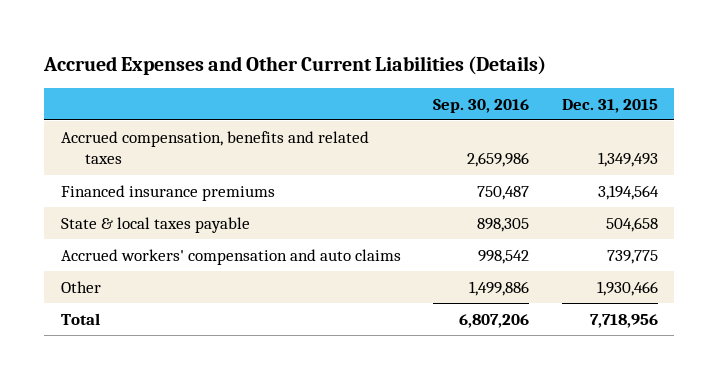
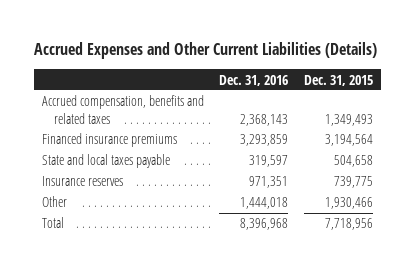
- | Sep. 30, 2016 | Dec. 31, 2015
+ | Dec. 31, 2016 | Dec. 31, 2015
- State & local taxes payable | 898,305 | 504,658
- Accrued workers' compensation and auto claims | 998,542 | 739,775
+ State and local taxes payable | 319,597 | 504,658
+ Insurance reserves | 971,351 | 739,775

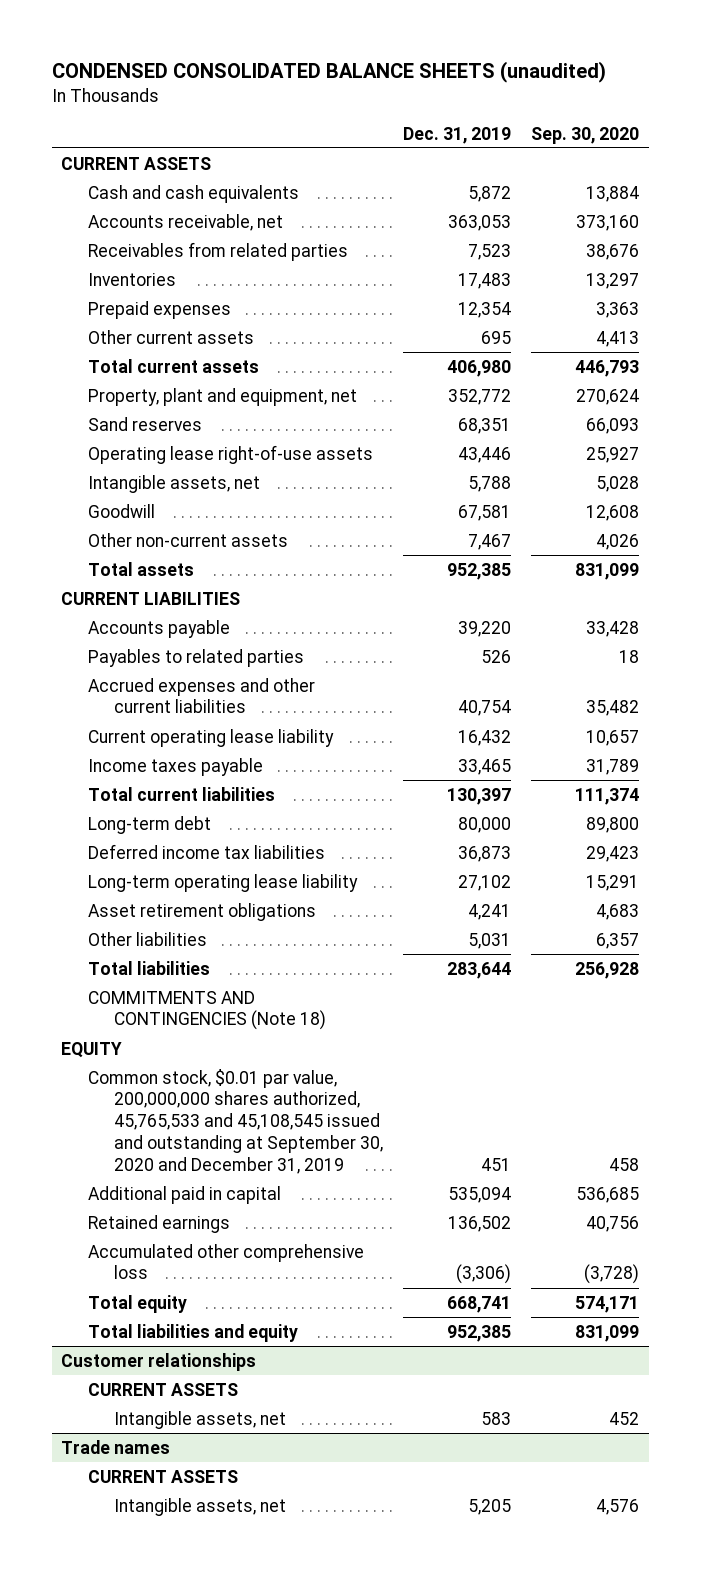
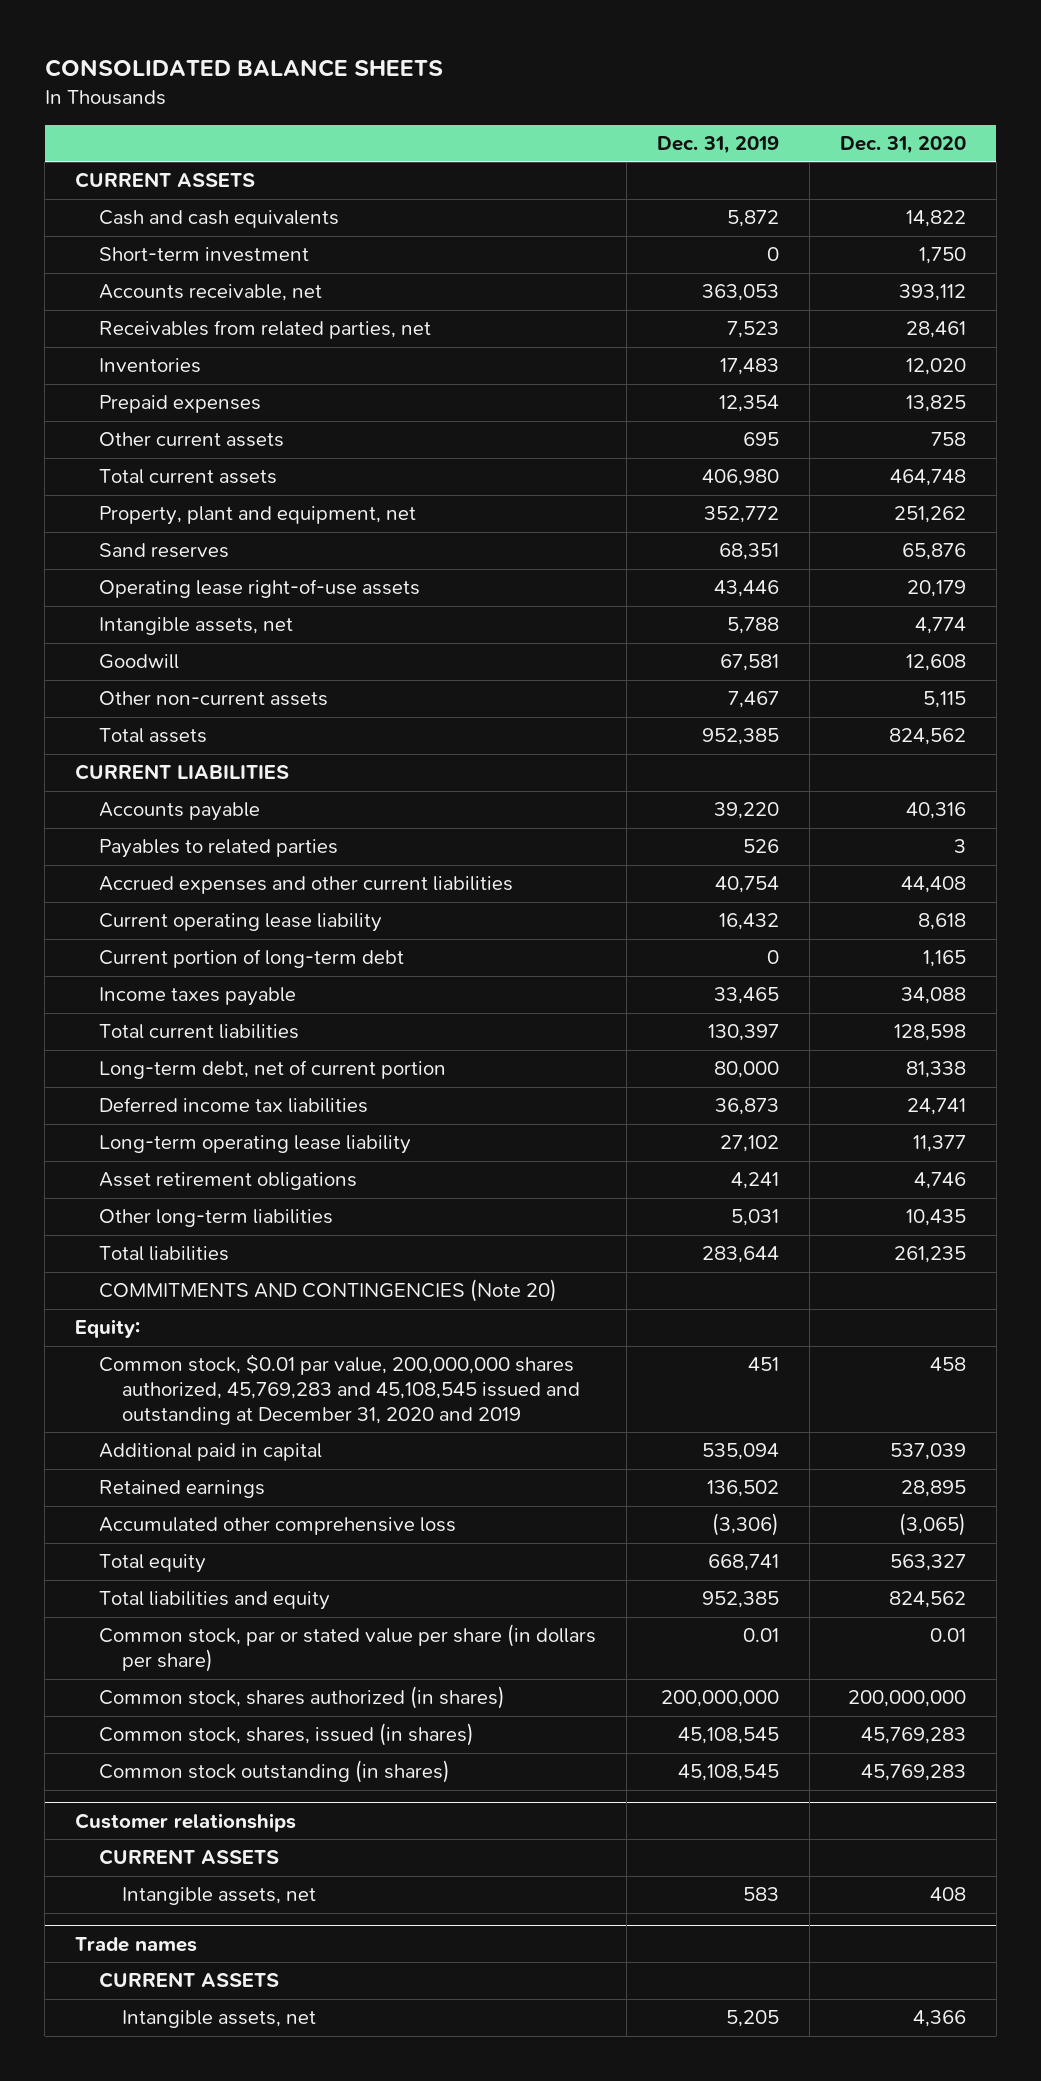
- CONDENSED CONSOLIDATED BALANCE SHEETS (unaudited)
+ CONSOLIDATED BALANCE SHEETS
- | Dec. 31, 2019 | Sep. 30, 2020
+ | Dec. 31, 2019 | Dec. 31, 2020
+ Short-term investment | 0 | 1,750
- Receivables from related parties | 7,523 | 38,676
+ Receivables from related parties, net | 7,523 | 28,461
+ Current portion of long-term debt | 0 | 1,165
- Long-term debt | 80,000 | 89,800
+ Long-term debt, net of current portion | 80,000 | 81,338
- Other liabilities | 5,031 | 6,357
+ Other long-term liabilities | 5,031 | 10,435
- COMMITMENTS AND CONTINGENCIES (Note 18)
- EQUITY
- Common stock, $0.01 par value, 200,000,000 shares authorized, 45,765,533 and 45,108,545 issued and outstanding at September 30, 2020 and December 31, 2019 | 451 | 458
+ COMMITMENTS AND CONTINGENCIES (Note 20)
+ Equity:
+ Common stock, $0.01 par value, 200,000,000 shares authorized, 45,769,283 and 45,108,545 issued and outstanding at December 31, 2020 and 2019 | 451 | 458
+ Common stock, par or stated value per share (in dollars per share) | 0.01 | 0.01
+ Common stock, shares authorized (in shares) | 200,000,000 | 200,000,000
+ Common stock, shares, issued (in shares) | 45,108,545 | 45,769,283
+ Common stock outstanding (in shares) | 45,108,545 | 45,769,283

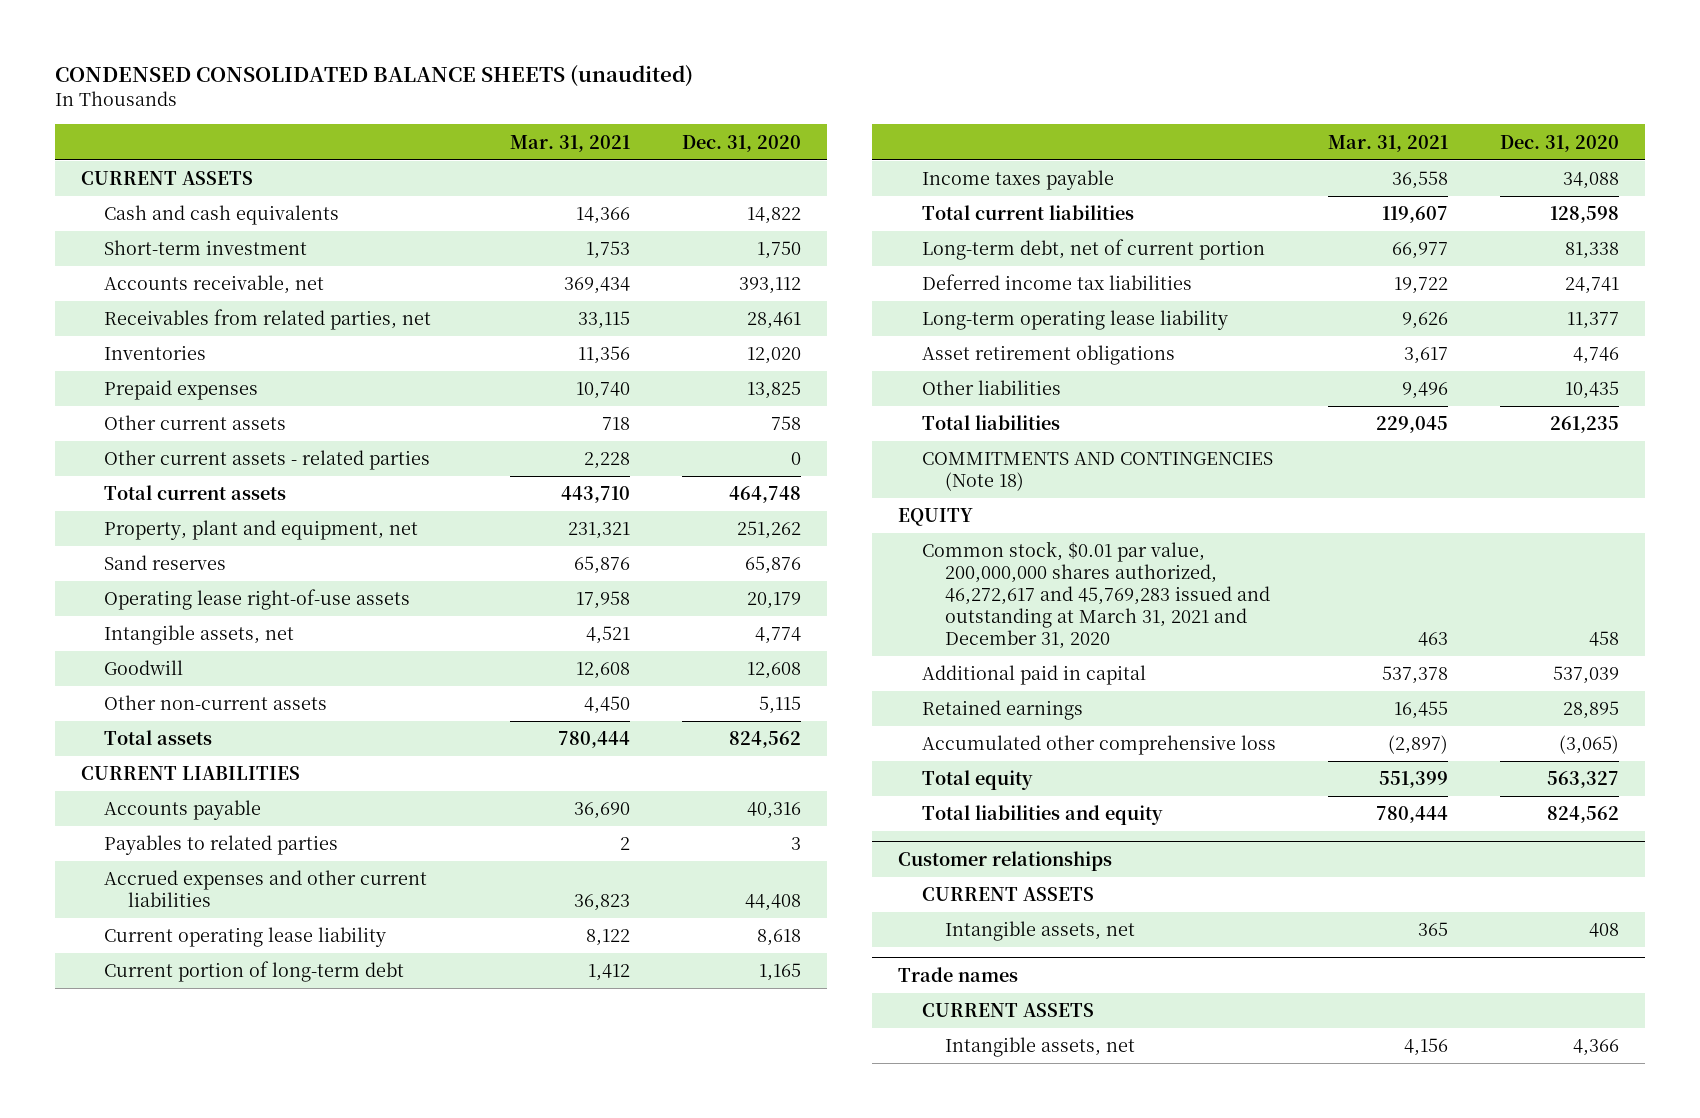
- CONSOLIDATED BALANCE SHEETS
+ CONDENSED CONSOLIDATED BALANCE SHEETS (unaudited)
- | Dec. 31, 2019 | Dec. 31, 2020
+ | Mar. 31, 2021 | Dec. 31, 2020
+ Other current assets - related parties | 2,228 | 0
- Other long-term liabilities | 5,031 | 10,435
+ Other liabilities | 9,496 | 10,435
- COMMITMENTS AND CONTINGENCIES (Note 20)
- Equity:
- Common stock, $0.01 par value, 200,000,000 shares authorized, 45,769,283 and 45,108,545 issued and outstanding at December 31, 2020 and 2019 | 451 | 458
+ COMMITMENTS AND CONTINGENCIES (Note 18)
+ EQUITY
+ Common stock, $0.01 par value, 200,000,000 shares authorized, 46,272,617 and 45,769,283 issued and outstanding at March 31, 2021 and December 31, 2020 | 463 | 458
- Common stock, par or stated value per share (in dollars per share) | 0.01 | 0.01
- Common stock, shares authorized (in shares) | 200,000,000 | 200,000,000
- Common stock, shares, issued (in shares) | 45,108,545 | 45,769,283
- Common stock outstanding (in shares) | 45,108,545 | 45,769,283

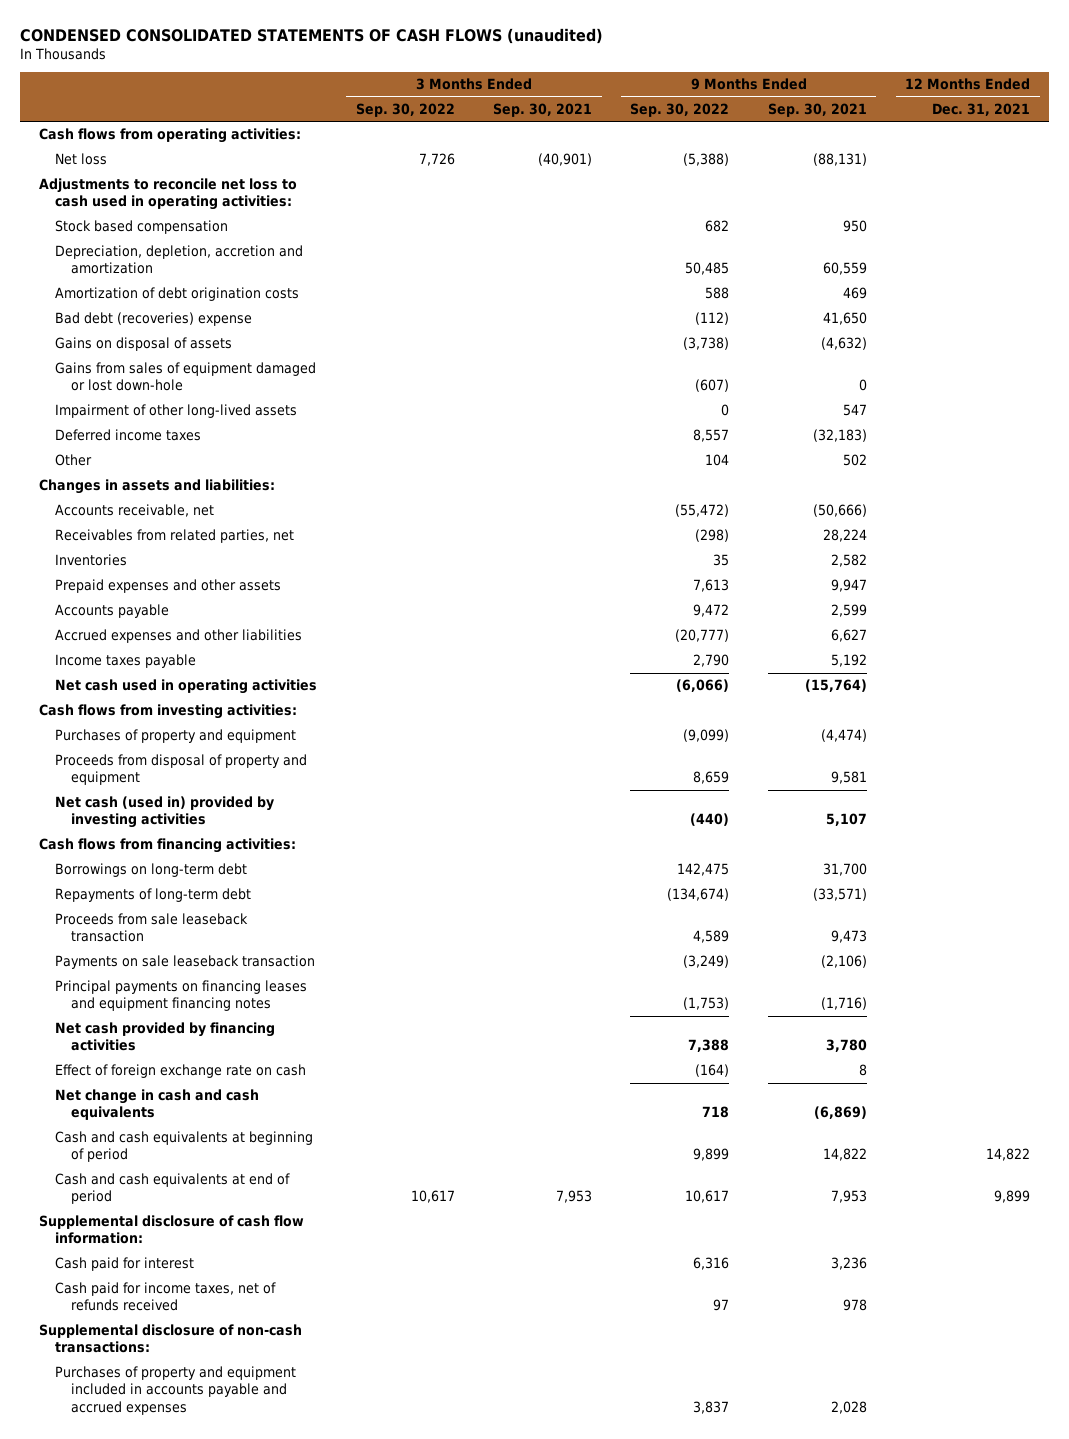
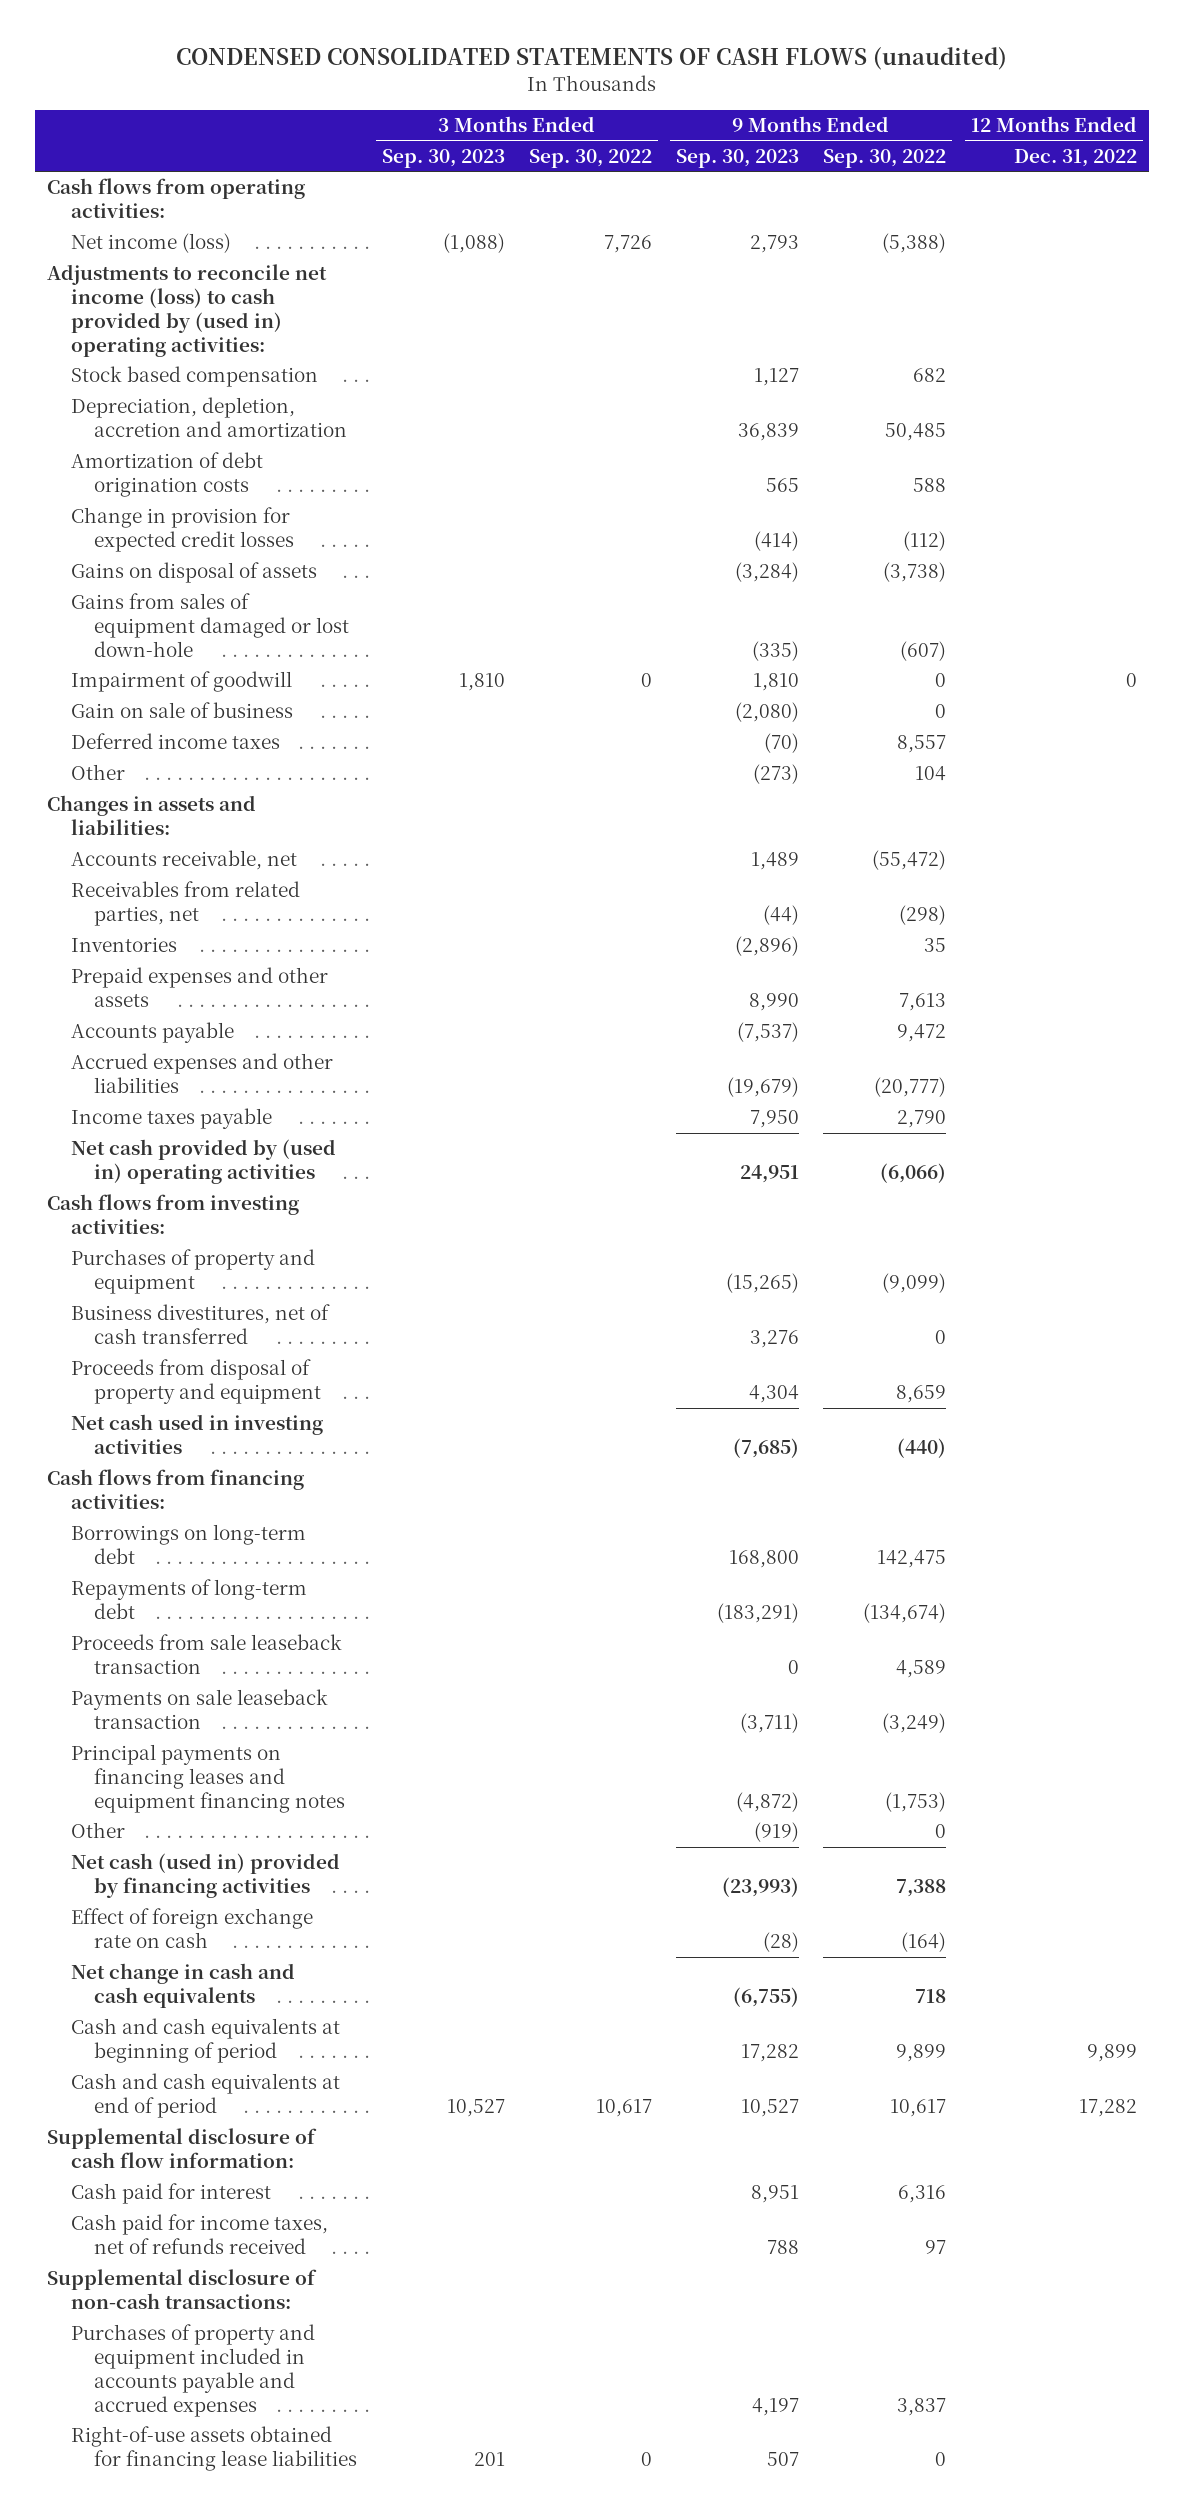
- | 3 Months Ended Sep. 30, 2022 | 3 Months Ended Sep. 30, 2021 | 9 Months Ended Sep. 30, 2022 | 9 Months Ended Sep. 30, 2021 | 12 Months Ended Dec. 31, 2021
+ | 3 Months Ended Sep. 30, 2023 | 3 Months Ended Sep. 30, 2022 | 9 Months Ended Sep. 30, 2023 | 9 Months Ended Sep. 30, 2022 | 12 Months Ended Dec. 31, 2022
- Net loss | 7,726 | (40,901) | (5,388) | (88,131) |
- Adjustments to reconcile net loss to cash used in operating activities:
+ Net income (loss) | (1,088) | 7,726 | 2,793 | (5,388) |
+ Adjustments to reconcile net income (loss) to cash provided by (used in) operating activities:
- Bad debt (recoveries) expense | | | (112) | 41,650 |
+ Change in provision for expected credit losses | | | (414) | (112) |
- Impairment of other long-lived assets | | | 0 | 547 |
+ Impairment of goodwill | 1,810 | 0 | 1,810 | 0 | 0
+ Gain on sale of business | | | (2,080) | 0 |
- Net cash used in operating activities | | | (6,066) | (15,764) |
+ Net cash provided by (used in) operating activities | | | 24,951 | (6,066) |
+ Business divestitures, net of cash transferred | | | 3,276 | 0 |
- Net cash (used in) provided by investing activities | | | (440) | 5,107 |
+ Net cash used in investing activities | | | (7,685) | (440) |
- Net cash provided by financing activities | | | 7,388 | 3,780 |
+ Other | | | (919) | 0 |
+ Net cash (used in) provided by financing activities | | | (23,993) | 7,388 |
+ Right-of-use assets obtained for financing lease liabilities | 201 | 0 | 507 | 0 |

